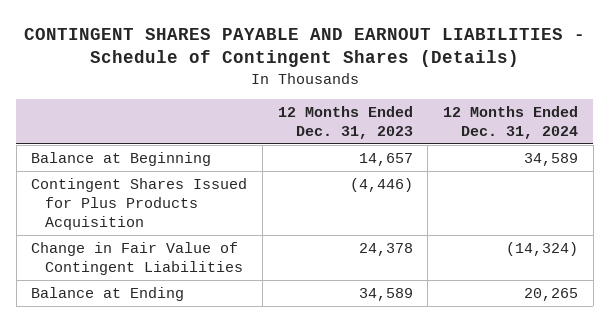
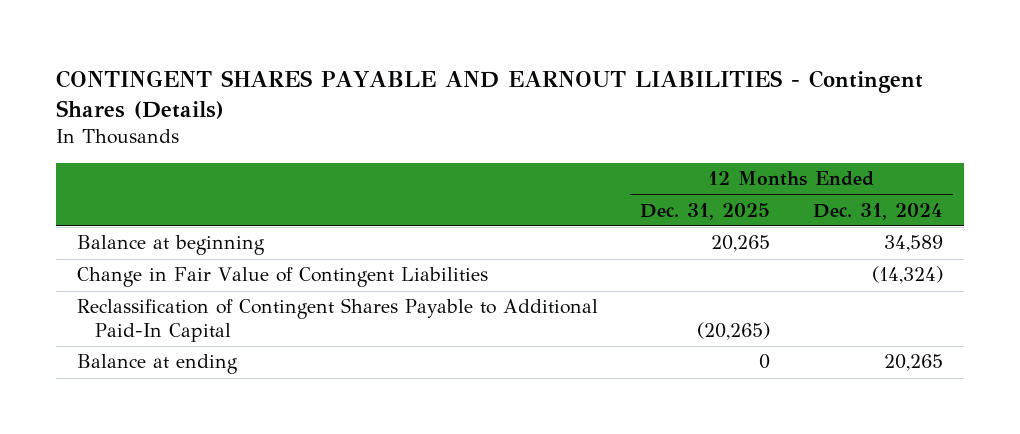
- CONTINGENT SHARES PAYABLE AND EARNOUT LIABILITIES - Schedule of Contingent Shares (Details)
+ CONTINGENT SHARES PAYABLE AND EARNOUT LIABILITIES - Contingent Shares (Details)
- | 12 Months Ended Dec. 31, 2023 | 12 Months Ended Dec. 31, 2024
+ | 12 Months Ended Dec. 31, 2025 | 12 Months Ended Dec. 31, 2024
- Balance at Beginning | 14,657 | 34,589
- Contingent Shares Issued for Plus Products Acquisition | (4,446) |
+ Balance at beginning | 20,265 | 34,589
- Balance at Ending | 34,589 | 20,265
+ Reclassification of Contingent Shares Payable to Additional Paid-In Capital | (20,265) |
+ Balance at ending | 0 | 20,265

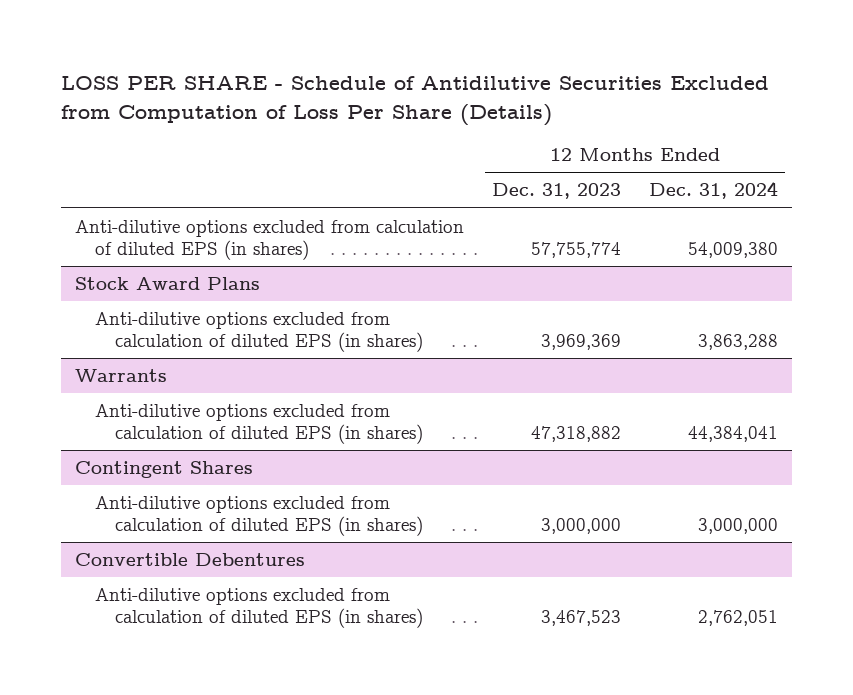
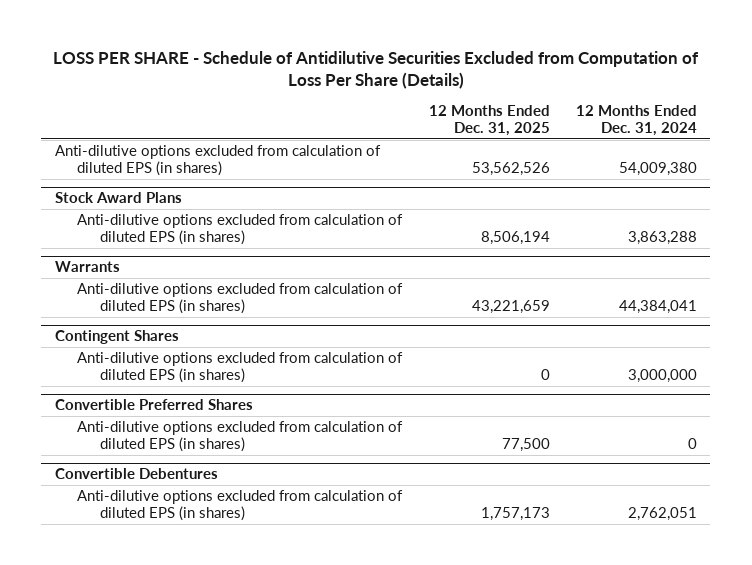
- | 12 Months Ended Dec. 31, 2023 | 12 Months Ended Dec. 31, 2024
+ | 12 Months Ended Dec. 31, 2025 | 12 Months Ended Dec. 31, 2024
+ Convertible Preferred Shares
+ Anti-dilutive options excluded from calculation of diluted EPS (in shares) | 77,500 | 0

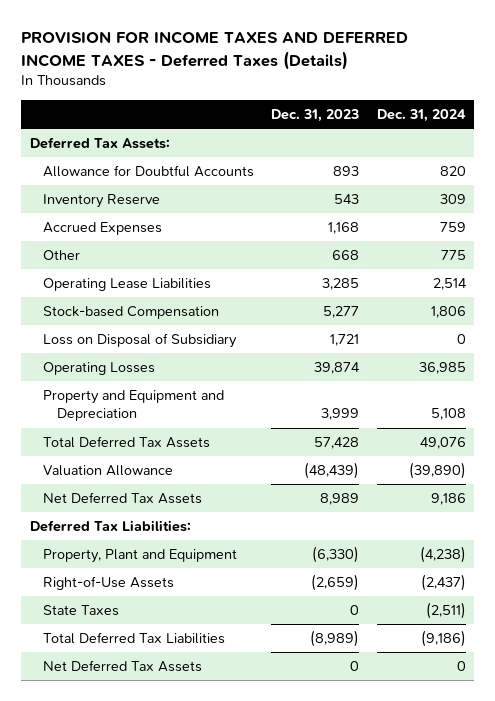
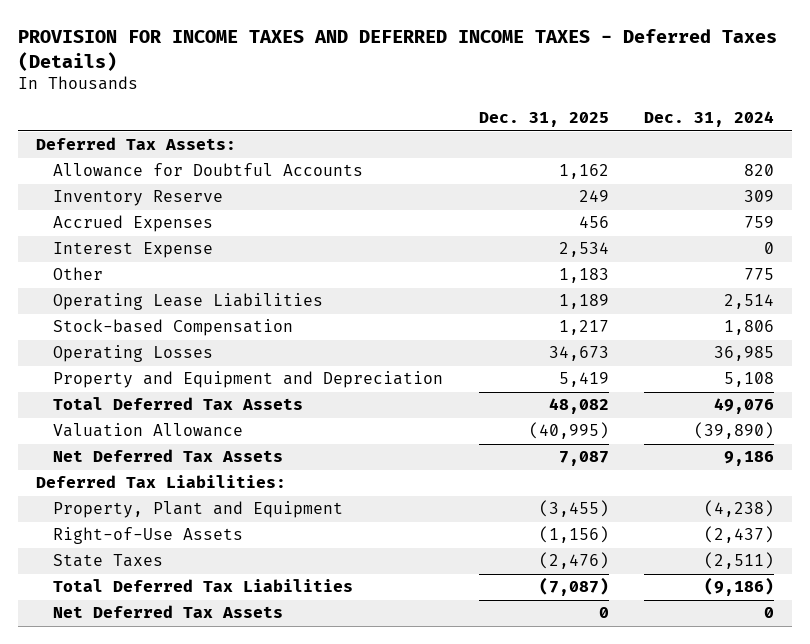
- | Dec. 31, 2023 | Dec. 31, 2024
+ | Dec. 31, 2025 | Dec. 31, 2024
+ Interest Expense | 2,534 | 0
- Loss on Disposal of Subsidiary | 1,721 | 0

